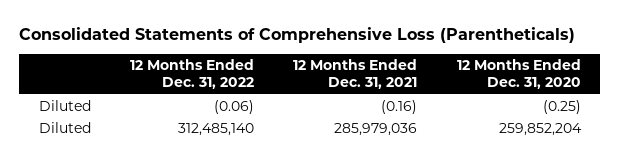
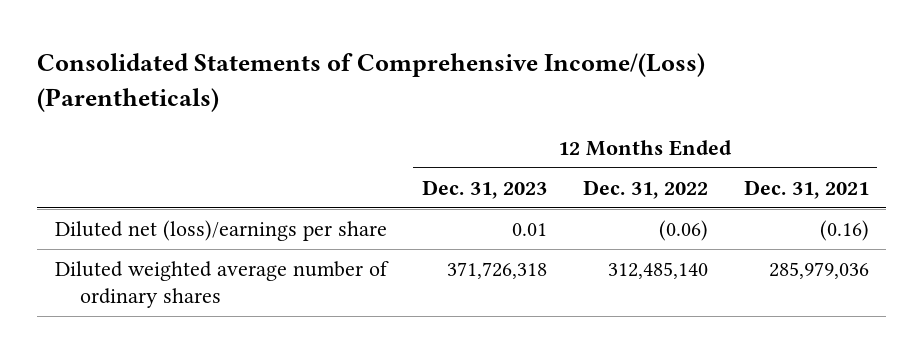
- Consolidated Statements of Comprehensive Loss (Parentheticals)
+ Consolidated Statements of Comprehensive Income/(Loss) (Parentheticals)
- | 12 Months Ended Dec. 31, 2022 | 12 Months Ended Dec. 31, 2021 | 12 Months Ended Dec. 31, 2020
+ | 12 Months Ended Dec. 31, 2023 | 12 Months Ended Dec. 31, 2022 | 12 Months Ended Dec. 31, 2021
- Diluted | (0.06) | (0.16) | (0.25)
- Diluted | 312,485,140 | 285,979,036 | 259,852,204
+ Diluted net (loss)/earnings per share | 0.01 | (0.06) | (0.16)
+ Diluted weighted average number of ordinary shares | 371,726,318 | 312,485,140 | 285,979,036

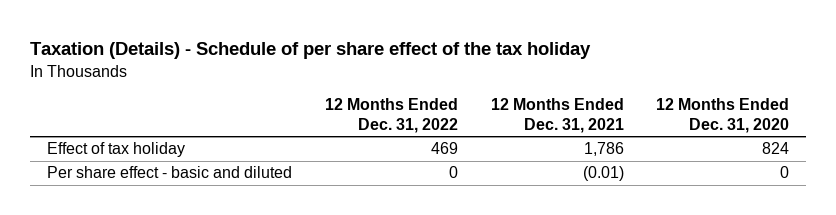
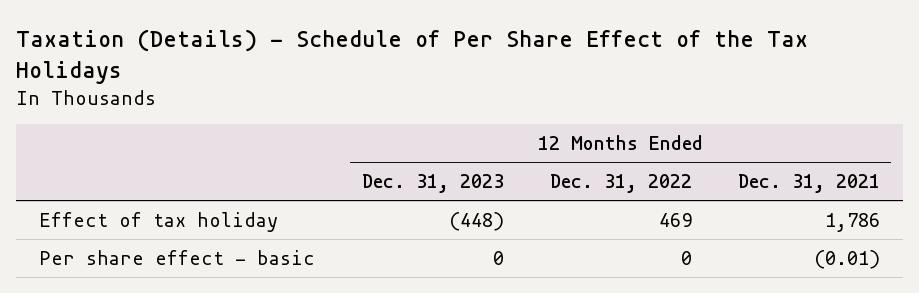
- Taxation (Details) - Schedule of per share effect of the tax holiday
+ Taxation (Details) - Schedule of Per Share Effect of the Tax Holidays
- | 12 Months Ended Dec. 31, 2022 | 12 Months Ended Dec. 31, 2021 | 12 Months Ended Dec. 31, 2020
+ | 12 Months Ended Dec. 31, 2023 | 12 Months Ended Dec. 31, 2022 | 12 Months Ended Dec. 31, 2021
- Per share effect - basic and diluted | 0 | (0.01) | 0
+ Per share effect - basic | 0 | 0 | (0.01)

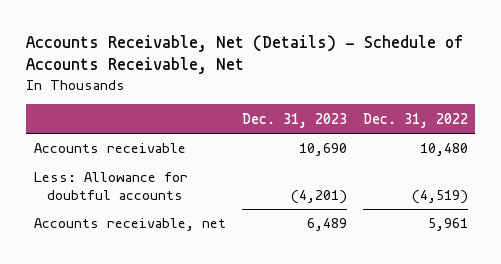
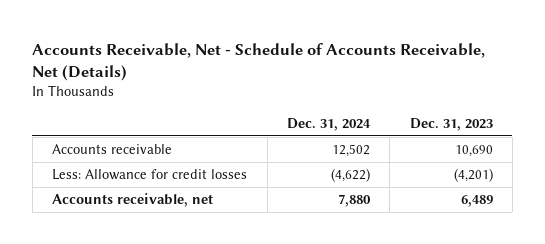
- Accounts Receivable, Net (Details) - Schedule of Accounts Receivable, Net
+ Accounts Receivable, Net - Schedule of Accounts Receivable, Net (Details)
- | Dec. 31, 2023 | Dec. 31, 2022
+ | Dec. 31, 2024 | Dec. 31, 2023
- Less: Allowance for doubtful accounts | (4,201) | (4,519)
+ Less: Allowance for credit losses | (4,622) | (4,201)

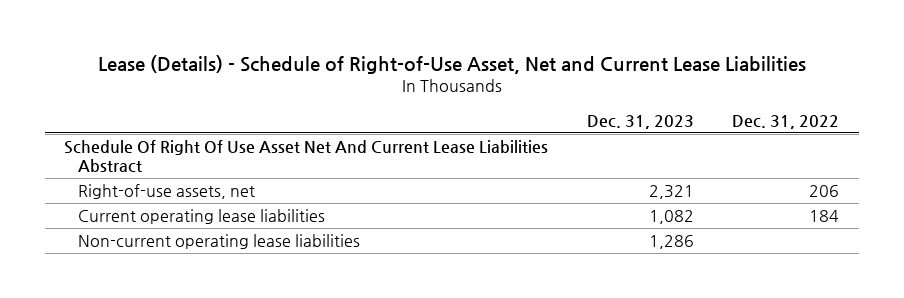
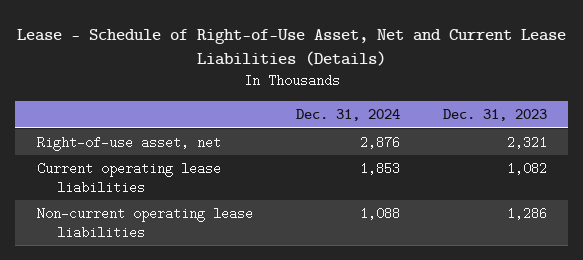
- Lease (Details) - Schedule of Right-of-Use Asset, Net and Current Lease Liabilities
+ Lease - Schedule of Right-of-Use Asset, Net and Current Lease Liabilities (Details)
- | Dec. 31, 2023 | Dec. 31, 2022
+ | Dec. 31, 2024 | Dec. 31, 2023
- Schedule Of Right Of Use Asset Net And Current Lease Liabilities Abstract
- Right-of-use assets, net | 2,321 | 206
+ Right-of-use asset, net | 2,876 | 2,321

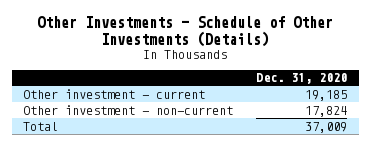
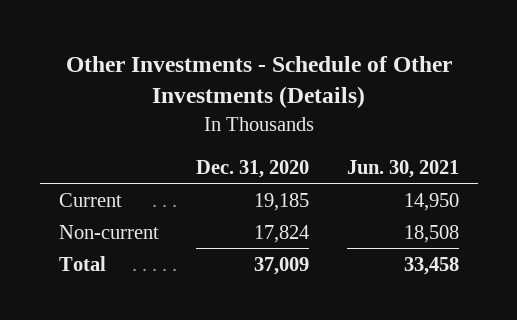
- | Dec. 31, 2020
+ | Dec. 31, 2020 | Jun. 30, 2021
- Other investment - current | 19,185
- Other investment - non-current | 17,824
+ Current | 19,185 | 14,950
+ Non-current | 17,824 | 18,508

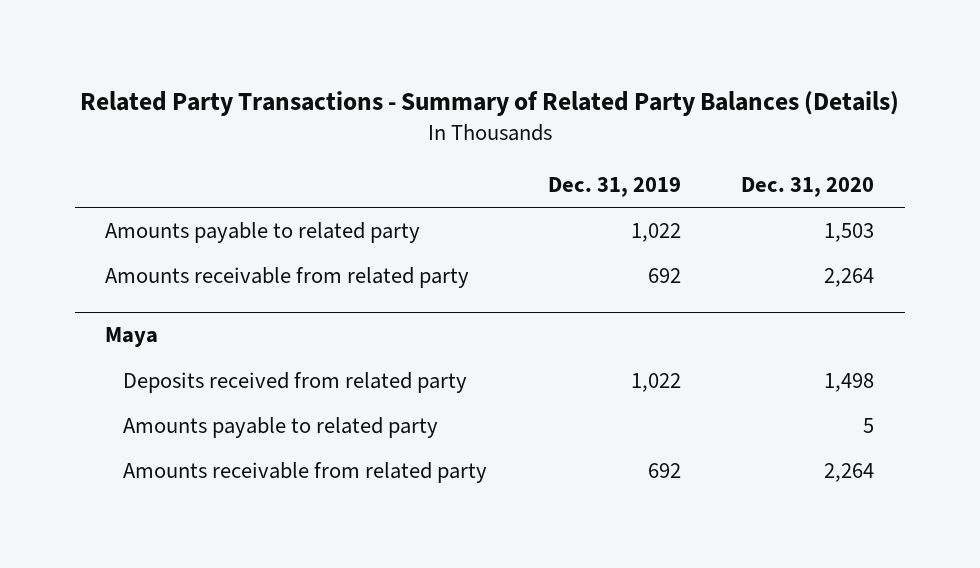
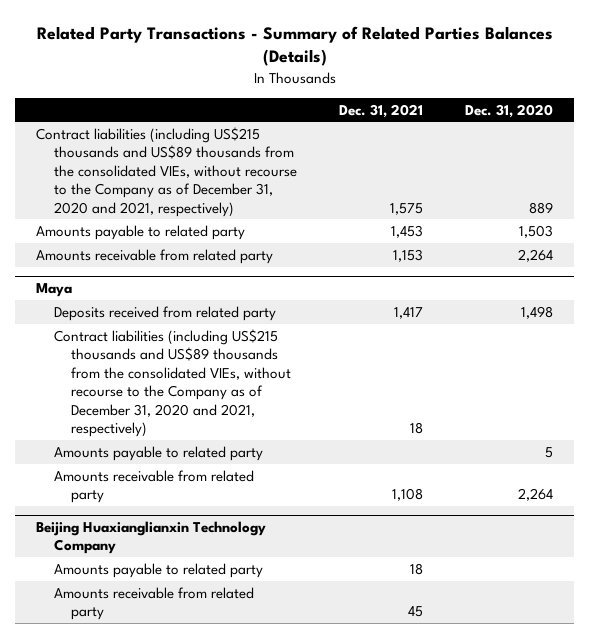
- Related Party Transactions - Summary of Related Party Balances (Details)
+ Related Party Transactions - Summary of Related Parties Balances (Details)
- | Dec. 31, 2019 | Dec. 31, 2020
+ | Dec. 31, 2021 | Dec. 31, 2020
+ Contract liabilities (including US$215 thousands and US$89 thousands from the consolidated VIEs, without recourse to the Company as of December 31, 2020 and 2021, respectively) | 1,575 | 889
@ Maya
+ Contract liabilities (including US$215 thousands and US$89 thousands from the consolidated VIEs, without recourse to the Company as of December 31, 2020 and 2021, respectively) | 18 |
+ Beijing Huaxianglianxin Technology Company
+ Amounts payable to related party | 18 |
+ Amounts receivable from related party | 45 |

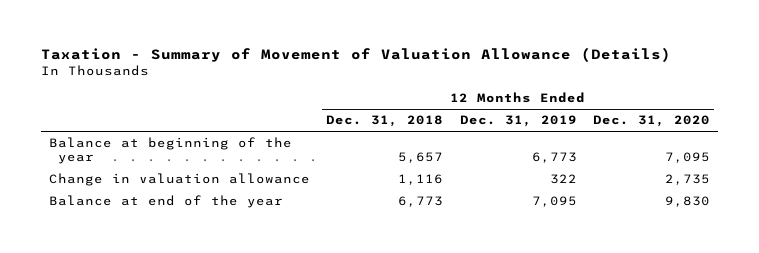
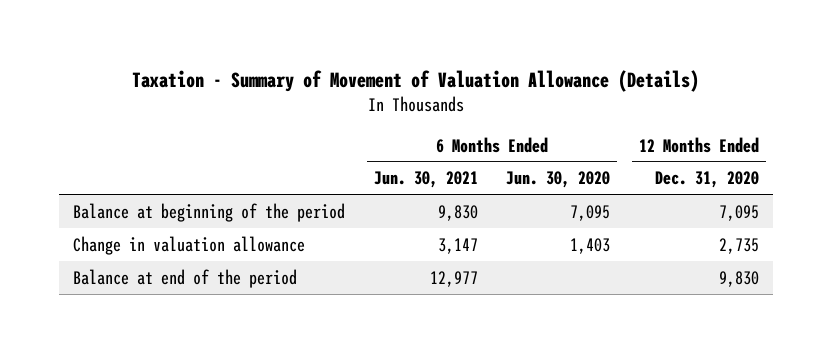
- | 12 Months Ended Dec. 31, 2018 | 12 Months Ended Dec. 31, 2019 | 12 Months Ended Dec. 31, 2020
+ | 6 Months Ended Jun. 30, 2021 | 6 Months Ended Jun. 30, 2020 | 12 Months Ended Dec. 31, 2020
- Balance at beginning of the year | 5,657 | 6,773 | 7,095
+ Balance at beginning of the period | 9,830 | 7,095 | 7,095
- Balance at end of the year | 6,773 | 7,095 | 9,830
+ Balance at end of the period | 12,977 | | 9,830

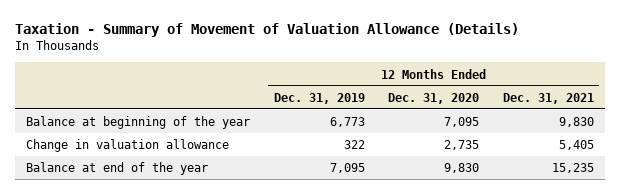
- | 6 Months Ended Jun. 30, 2021 | 6 Months Ended Jun. 30, 2020 | 12 Months Ended Dec. 31, 2020
+ | 12 Months Ended Dec. 31, 2019 | 12 Months Ended Dec. 31, 2020 | 12 Months Ended Dec. 31, 2021
- Balance at beginning of the period | 9,830 | 7,095 | 7,095
+ Balance at beginning of the year | 6,773 | 7,095 | 9,830
- Balance at end of the period | 12,977 | | 9,830
+ Balance at end of the year | 7,095 | 9,830 | 15,235

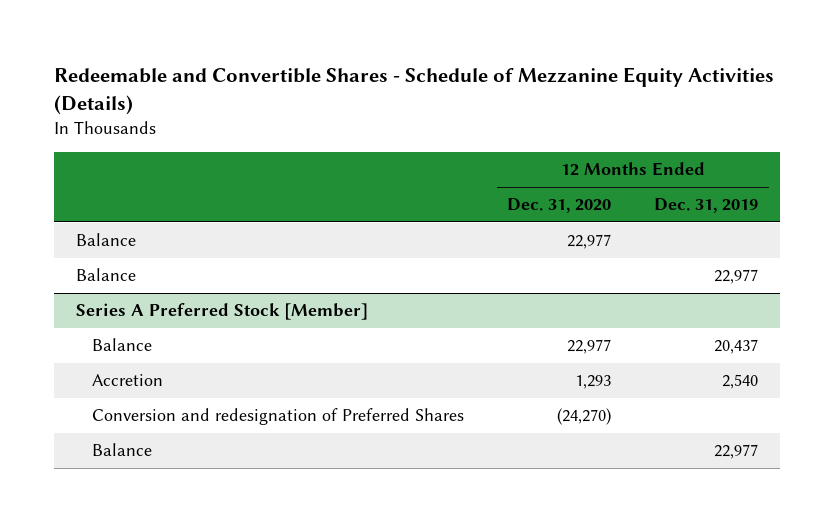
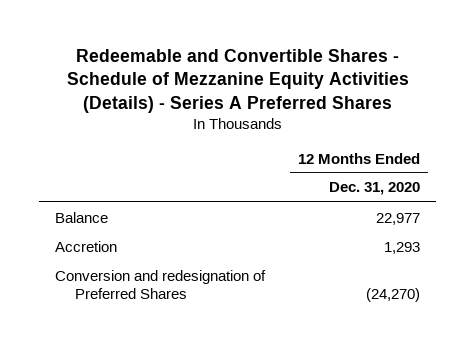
- Redeemable and Convertible Shares - Schedule of Mezzanine Equity Activities (Details)
+ Redeemable and Convertible Shares - Schedule of Mezzanine Equity Activities (Details) - Series A Preferred Shares
- | 12 Months Ended Dec. 31, 2020 | 12 Months Ended Dec. 31, 2019
+ | 12 Months Ended Dec. 31, 2020
- Balance | | 22,977
- Series A Preferred Stock [Member]
- Balance | 22,977 | 20,437
- Balance | | 22,977

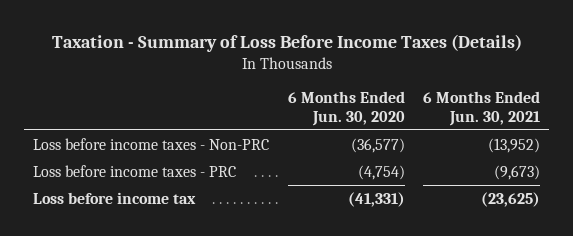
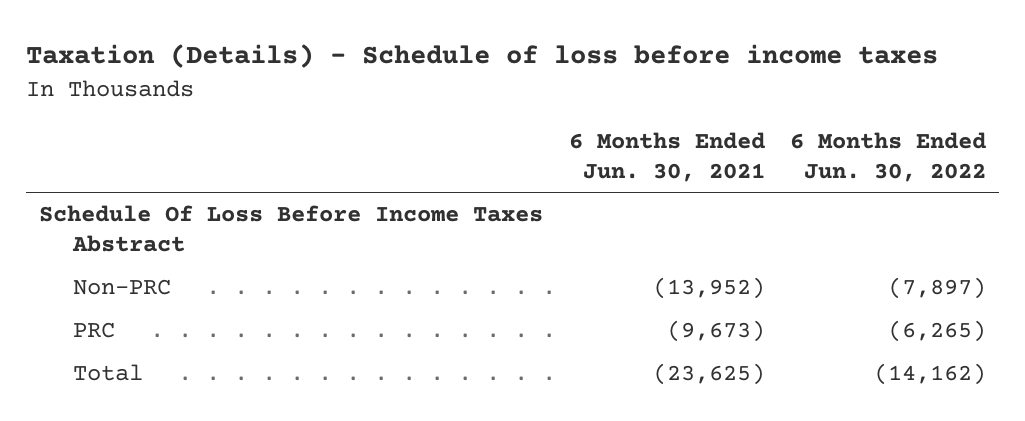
- Taxation - Summary of Loss Before Income Taxes (Details)
+ Taxation (Details) - Schedule of loss before income taxes
- | 6 Months Ended Jun. 30, 2020 | 6 Months Ended Jun. 30, 2021
+ | 6 Months Ended Jun. 30, 2021 | 6 Months Ended Jun. 30, 2022
- Loss before income taxes - Non-PRC | (36,577) | (13,952)
- Loss before income taxes - PRC | (4,754) | (9,673)
- Loss before income tax | (41,331) | (23,625)
+ Schedule Of Loss Before Income Taxes Abstract
+ Non-PRC | (13,952) | (7,897)
+ PRC | (9,673) | (6,265)
+ Total | (23,625) | (14,162)

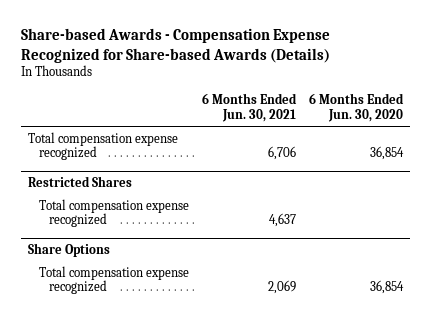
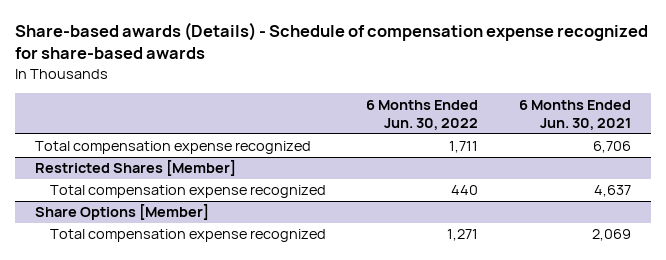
- Share-based Awards - Compensation Expense Recognized for Share-based Awards (Details)
+ Share-based awards (Details) - Schedule of compensation expense recognized for share-based awards
- | 6 Months Ended Jun. 30, 2021 | 6 Months Ended Jun. 30, 2020
+ | 6 Months Ended Jun. 30, 2022 | 6 Months Ended Jun. 30, 2021
- Restricted Shares
+ Restricted Shares [Member]
- Share Options
+ Share Options [Member]

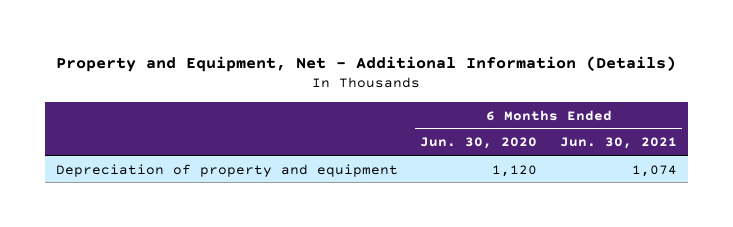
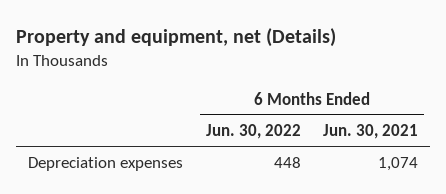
- Property and Equipment, Net - Additional Information (Details)
+ Property and equipment, net (Details)
- | 6 Months Ended Jun. 30, 2020 | 6 Months Ended Jun. 30, 2021
+ | 6 Months Ended Jun. 30, 2022 | 6 Months Ended Jun. 30, 2021
- Depreciation of property and equipment | 1,120 | 1,074
+ Depreciation expenses | 448 | 1,074

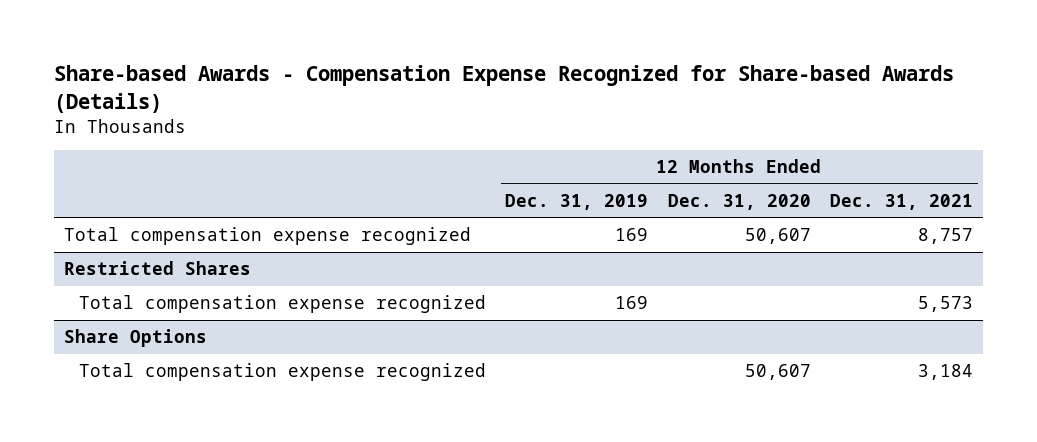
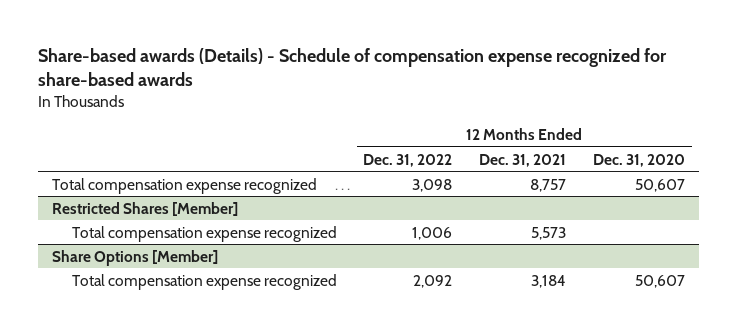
- Share-based Awards - Compensation Expense Recognized for Share-based Awards (Details)
+ Share-based awards (Details) - Schedule of compensation expense recognized for share-based awards
- | 12 Months Ended Dec. 31, 2019 | 12 Months Ended Dec. 31, 2020 | 12 Months Ended Dec. 31, 2021
+ | 12 Months Ended Dec. 31, 2022 | 12 Months Ended Dec. 31, 2021 | 12 Months Ended Dec. 31, 2020
- Restricted Shares
+ Restricted Shares [Member]
- Share Options
+ Share Options [Member]

